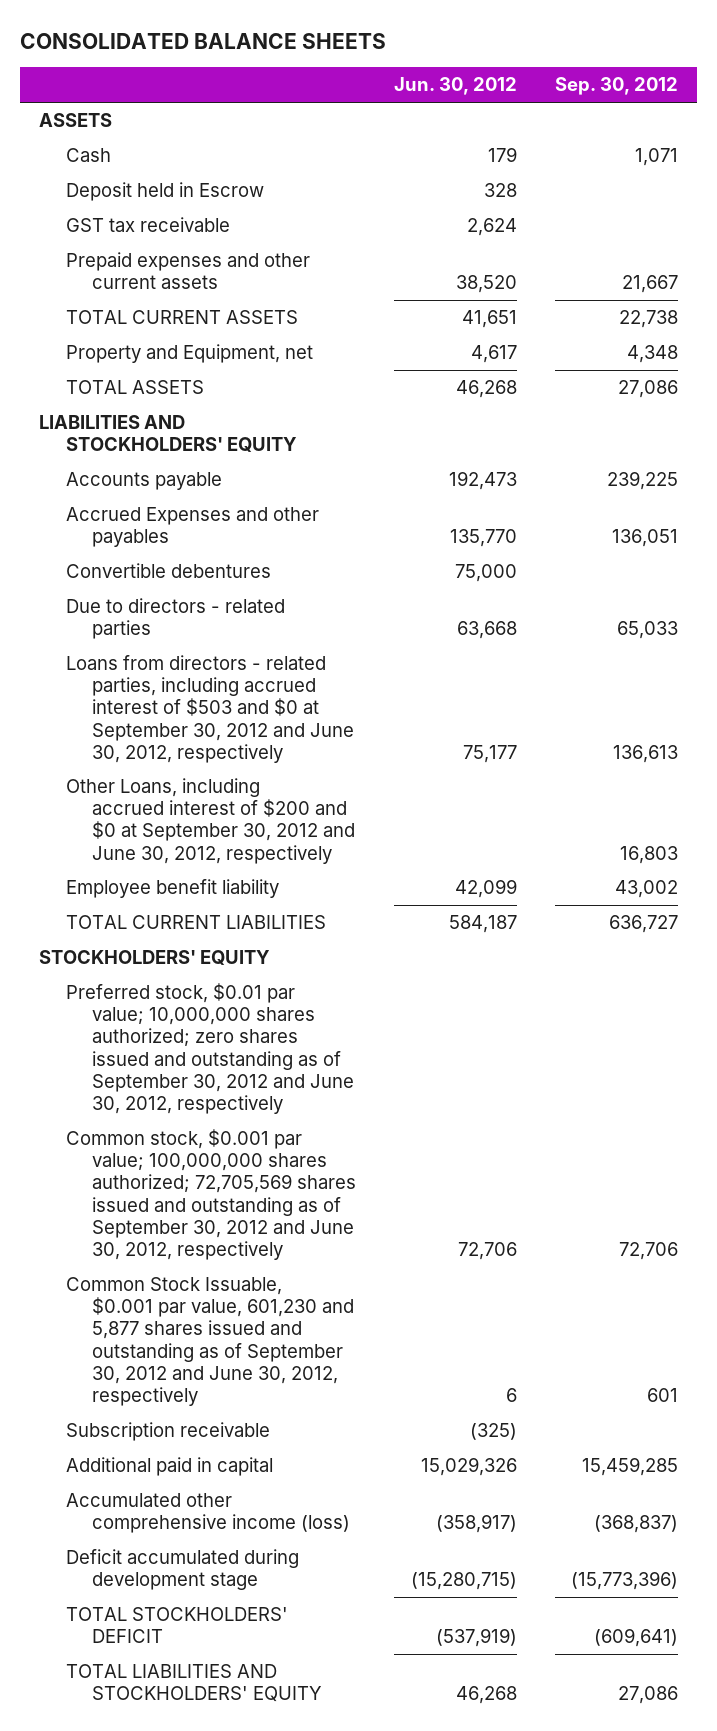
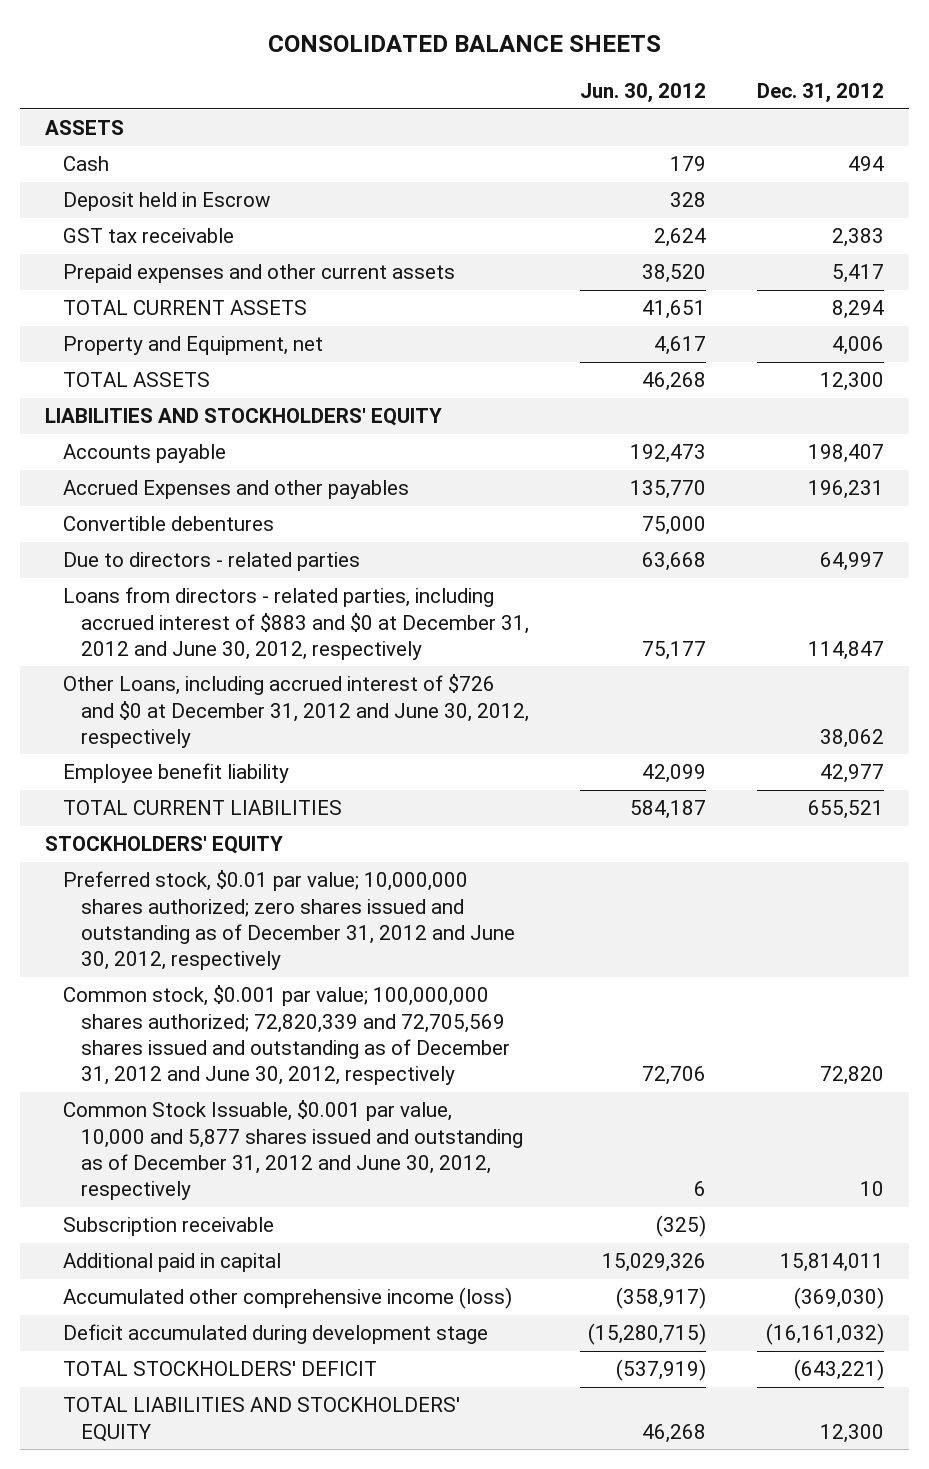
- | Jun. 30, 2012 | Sep. 30, 2012
+ | Jun. 30, 2012 | Dec. 31, 2012
- Loans from directors - related parties, including accrued interest of $503 and $0 at September 30, 2012 and June 30, 2012, respectively | 75,177 | 136,613
- Other Loans, including accrued interest of $200 and $0 at September 30, 2012 and June 30, 2012, respectively | | 16,803
+ Loans from directors - related parties, including accrued interest of $883 and $0 at December 31, 2012 and June 30, 2012, respectively | 75,177 | 114,847
+ Other Loans, including accrued interest of $726 and $0 at December 31, 2012 and June 30, 2012, respectively | | 38,062
- Preferred stock, $0.01 par value; 10,000,000 shares authorized; zero shares issued and outstanding as of September 30, 2012 and June 30, 2012, respectively
- Common stock, $0.001 par value; 100,000,000 shares authorized; 72,705,569 shares issued and outstanding as of September 30, 2012 and June 30, 2012, respectively | 72,706 | 72,706
- Common Stock Issuable, $0.001 par value, 601,230 and 5,877 shares issued and outstanding as of September 30, 2012 and June 30, 2012, respectively | 6 | 601
+ Preferred stock, $0.01 par value; 10,000,000 shares authorized; zero shares issued and outstanding as of December 31, 2012 and June 30, 2012, respectively
+ Common stock, $0.001 par value; 100,000,000 shares authorized; 72,820,339 and 72,705,569 shares issued and outstanding as of December 31, 2012 and June 30, 2012, respectively | 72,706 | 72,820
+ Common Stock Issuable, $0.001 par value, 10,000 and 5,877 shares issued and outstanding as of December 31, 2012 and June 30, 2012, respectively | 6 | 10

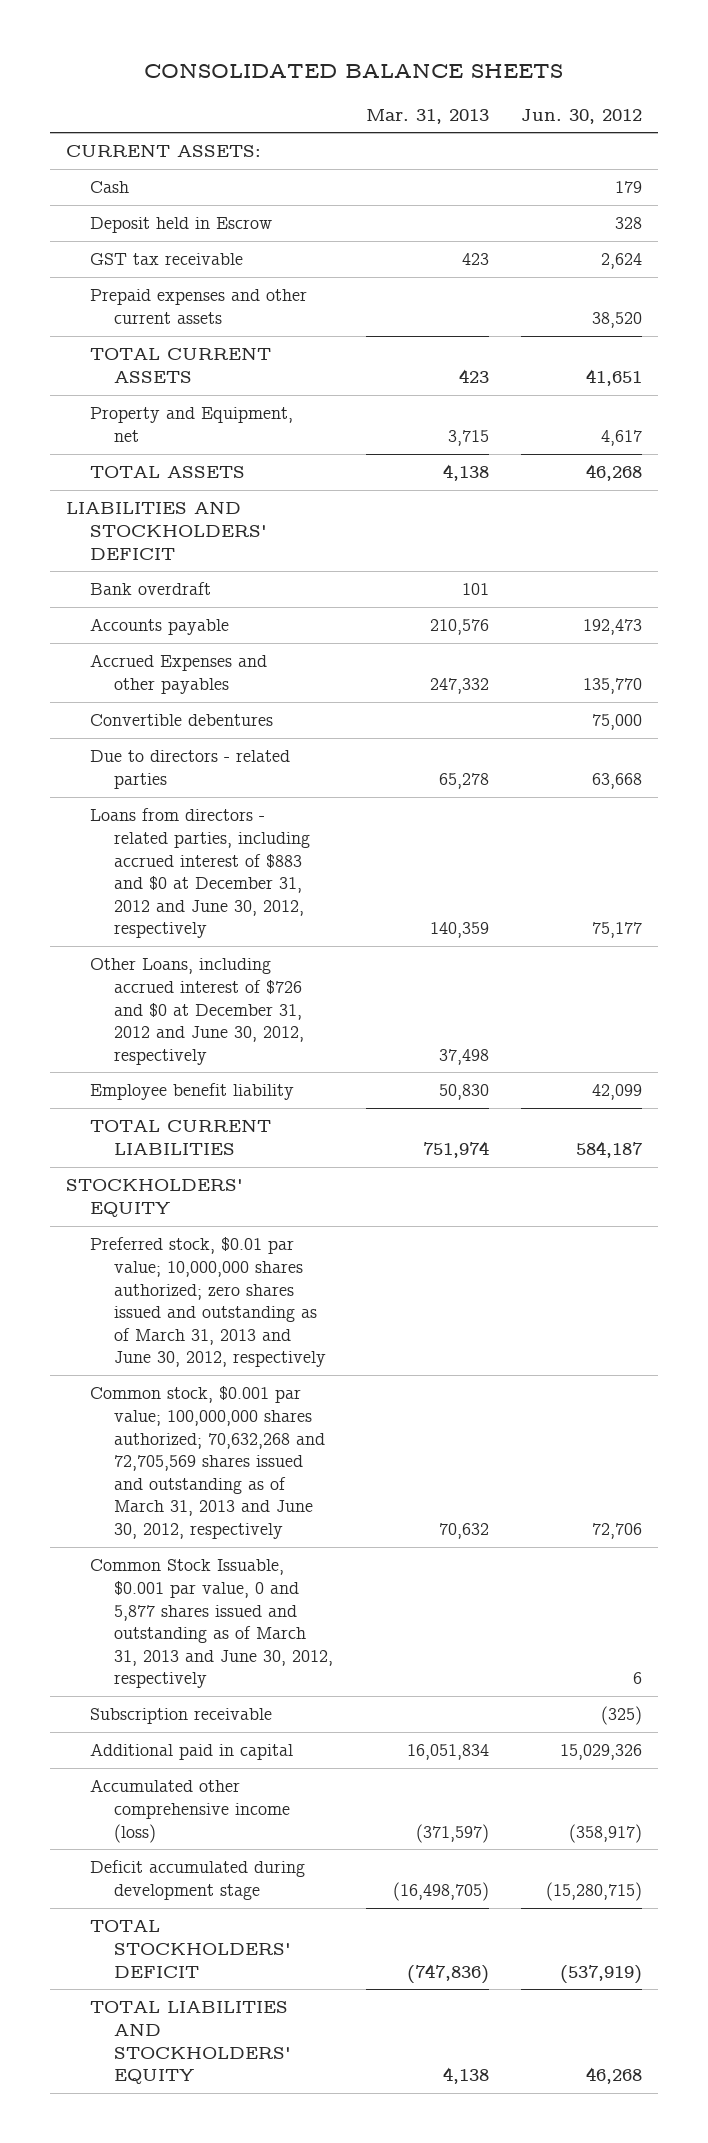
- | Jun. 30, 2012 | Dec. 31, 2012
+ | Mar. 31, 2013 | Jun. 30, 2012
- ASSETS
+ CURRENT ASSETS:
- LIABILITIES AND STOCKHOLDERS' EQUITY
+ LIABILITIES AND STOCKHOLDERS' DEFICIT
+ Bank overdraft | 101 |
- Preferred stock, $0.01 par value; 10,000,000 shares authorized; zero shares issued and outstanding as of December 31, 2012 and June 30, 2012, respectively
- Common stock, $0.001 par value; 100,000,000 shares authorized; 72,820,339 and 72,705,569 shares issued and outstanding as of December 31, 2012 and June 30, 2012, respectively | 72,706 | 72,820
- Common Stock Issuable, $0.001 par value, 10,000 and 5,877 shares issued and outstanding as of December 31, 2012 and June 30, 2012, respectively | 6 | 10
+ Preferred stock, $0.01 par value; 10,000,000 shares authorized; zero shares issued and outstanding as of March 31, 2013 and June 30, 2012, respectively
+ Common stock, $0.001 par value; 100,000,000 shares authorized; 70,632,268 and 72,705,569 shares issued and outstanding as of March 31, 2013 and June 30, 2012, respectively | 70,632 | 72,706
+ Common Stock Issuable, $0.001 par value, 0 and 5,877 shares issued and outstanding as of March 31, 2013 and June 30, 2012, respectively | | 6

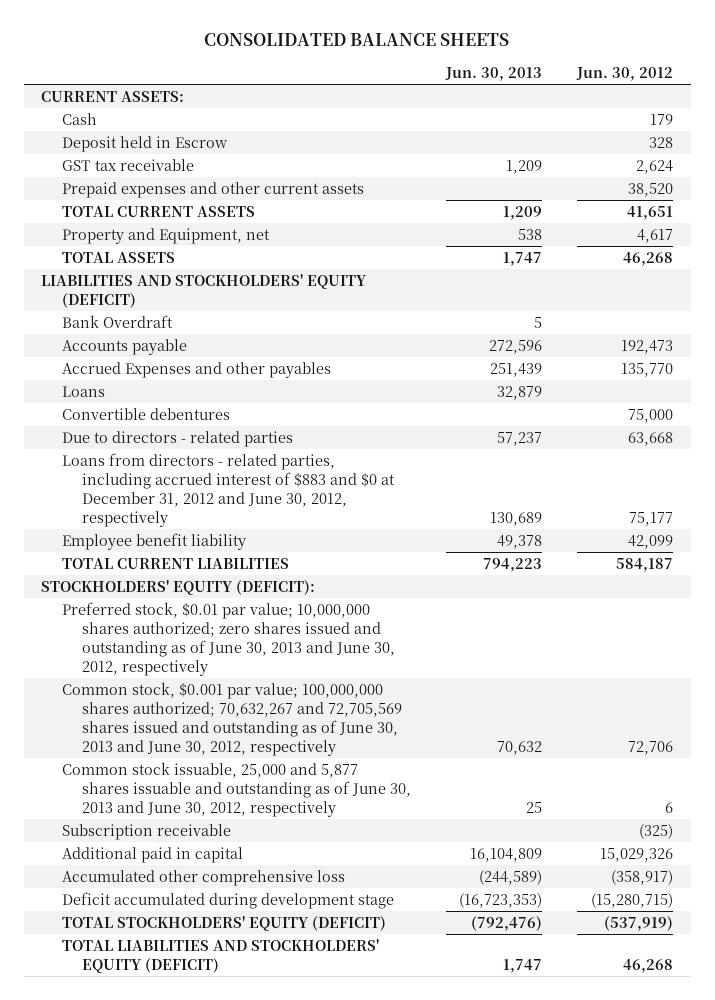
- | Mar. 31, 2013 | Jun. 30, 2012
+ | Jun. 30, 2013 | Jun. 30, 2012
- LIABILITIES AND STOCKHOLDERS' DEFICIT
- Bank overdraft | 101 |
+ LIABILITIES AND STOCKHOLDERS' EQUITY (DEFICIT)
+ Bank Overdraft | 5 |
+ Loans | 32,879 |
- Other Loans, including accrued interest of $726 and $0 at December 31, 2012 and June 30, 2012, respectively | 37,498 |
- STOCKHOLDERS' EQUITY
- Preferred stock, $0.01 par value; 10,000,000 shares authorized; zero shares issued and outstanding as of March 31, 2013 and June 30, 2012, respectively
- Common stock, $0.001 par value; 100,000,000 shares authorized; 70,632,268 and 72,705,569 shares issued and outstanding as of March 31, 2013 and June 30, 2012, respectively | 70,632 | 72,706
- Common Stock Issuable, $0.001 par value, 0 and 5,877 shares issued and outstanding as of March 31, 2013 and June 30, 2012, respectively | | 6
+ STOCKHOLDERS' EQUITY (DEFICIT):
+ Preferred stock, $0.01 par value; 10,000,000 shares authorized; zero shares issued and outstanding as of June 30, 2013 and June 30, 2012, respectively
+ Common stock, $0.001 par value; 100,000,000 shares authorized; 70,632,267 and 72,705,569 shares issued and outstanding as of June 30, 2013 and June 30, 2012, respectively | 70,632 | 72,706
+ Common stock issuable, 25,000 and 5,877 shares issuable and outstanding as of June 30, 2013 and June 30, 2012, respectively | 25 | 6
- Accumulated other comprehensive income (loss) | (371,597) | (358,917)
+ Accumulated other comprehensive loss | (244,589) | (358,917)
- TOTAL STOCKHOLDERS' DEFICIT | (747,836) | (537,919)
- TOTAL LIABILITIES AND STOCKHOLDERS' EQUITY | 4,138 | 46,268
+ TOTAL STOCKHOLDERS' EQUITY (DEFICIT) | (792,476) | (537,919)
+ TOTAL LIABILITIES AND STOCKHOLDERS' EQUITY (DEFICIT) | 1,747 | 46,268

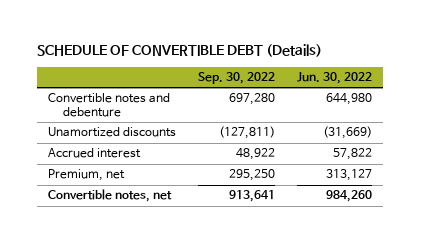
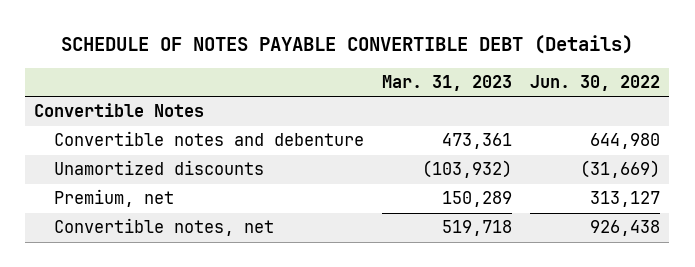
- SCHEDULE OF CONVERTIBLE DEBT (Details)
+ SCHEDULE OF NOTES PAYABLE CONVERTIBLE DEBT (Details)
- | Sep. 30, 2022 | Jun. 30, 2022
+ | Mar. 31, 2023 | Jun. 30, 2022
+ Convertible Notes
- Accrued interest | 48,922 | 57,822
- Convertible notes, net | 913,641 | 984,260
+ Convertible notes, net | 519,718 | 926,438

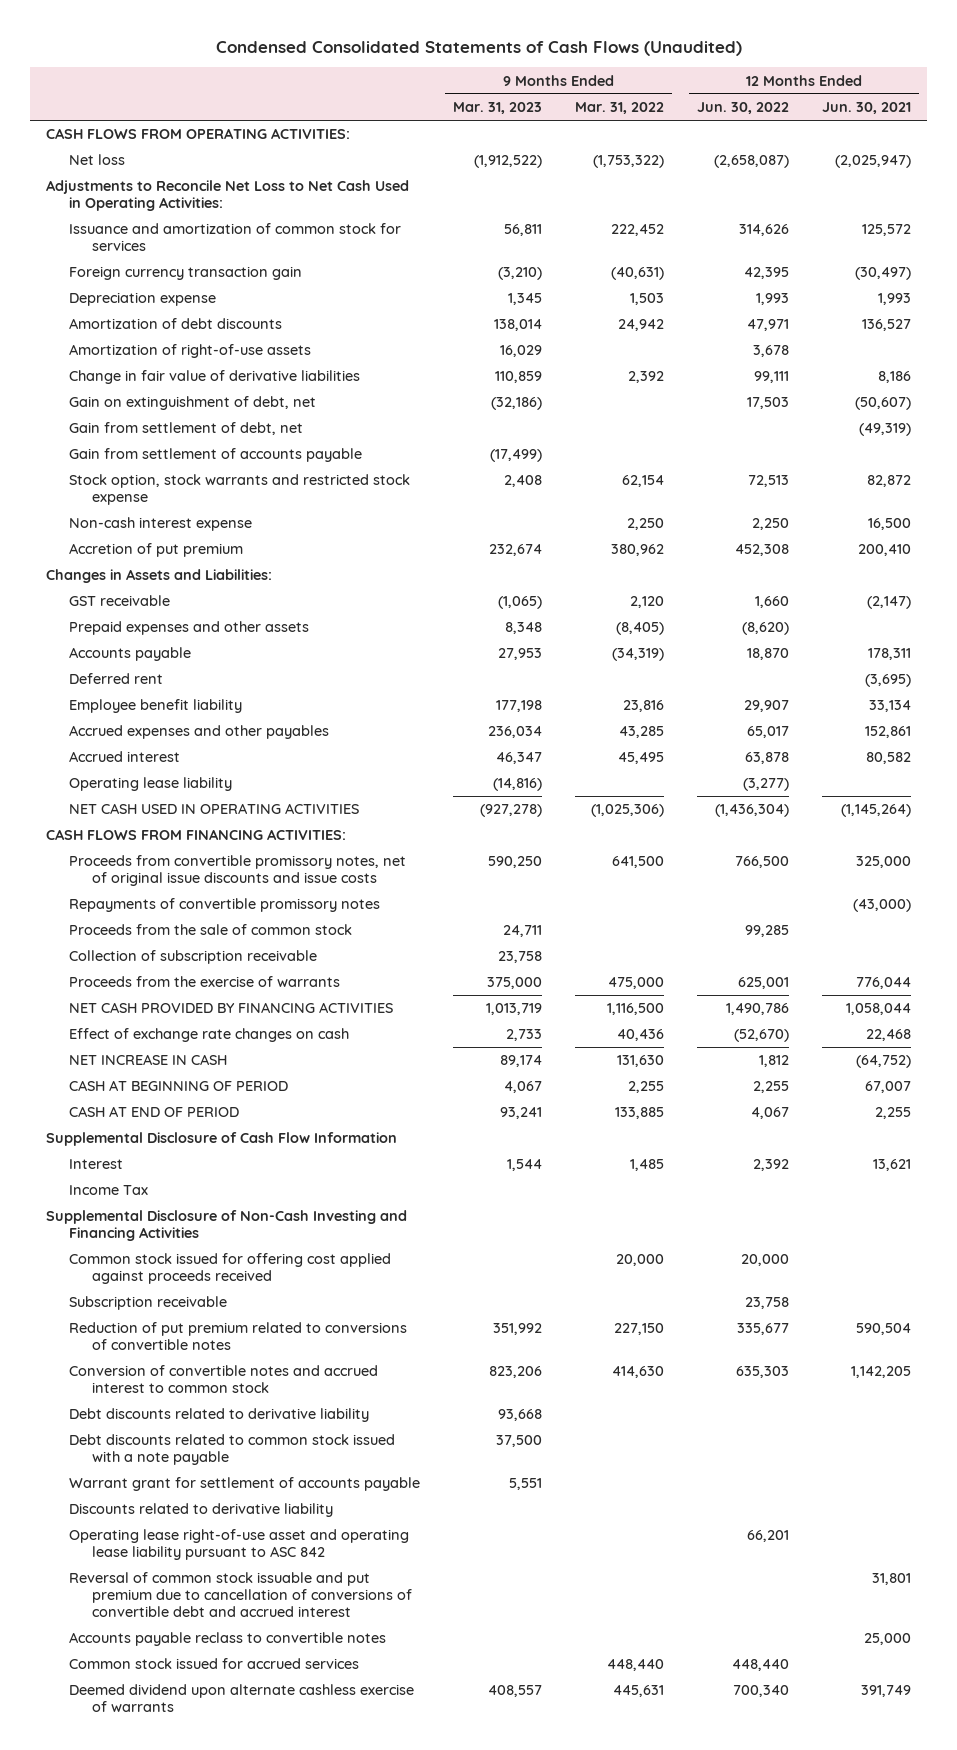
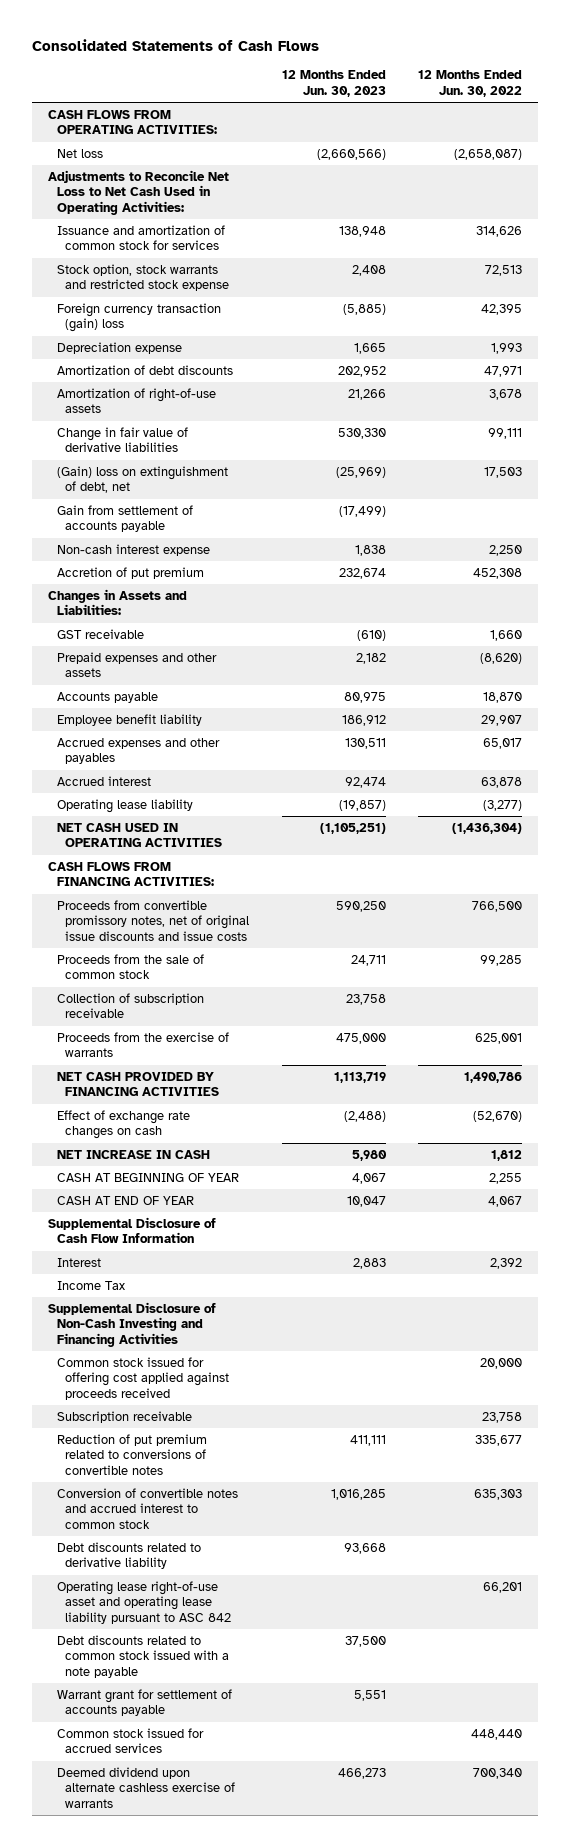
- Condensed Consolidated Statements of Cash Flows (Unaudited)
+ Consolidated Statements of Cash Flows
- | 9 Months Ended Mar. 31, 2023 | 9 Months Ended Mar. 31, 2022 | 12 Months Ended Jun. 30, 2022 | 12 Months Ended Jun. 30, 2021
+ | 12 Months Ended Jun. 30, 2023 | 12 Months Ended Jun. 30, 2022
- Foreign currency transaction gain | (3,210) | (40,631) | 42,395 | (30,497)
moved up: Stock option, stock warrants and restricted stock expense | 2,408 | 72,513
+ Foreign currency transaction (gain) loss | (5,885) | 42,395
- Gain on extinguishment of debt, net | (32,186) | | 17,503 | (50,607)
- Gain from settlement of debt, net | | | | (49,319)
+ (Gain) loss on extinguishment of debt, net | (25,969) | 17,503
- Deferred rent | | | | (3,695)
- Repayments of convertible promissory notes | | | | (43,000)
- CASH AT BEGINNING OF PERIOD | 4,067 | 2,255 | 2,255 | 67,007
- CASH AT END OF PERIOD | 93,241 | 133,885 | 4,067 | 2,255
+ CASH AT BEGINNING OF YEAR | 4,067 | 2,255
+ CASH AT END OF YEAR | 10,047 | 4,067
moved up: Operating lease right-of-use asset and operating lease liability pursuant to ASC 842 | | 66,201
- Discounts related to derivative liability
- Reversal of common stock issuable and put premium due to cancellation of conversions of convertible debt and accrued interest | | | | 31,801
- Accounts payable reclass to convertible notes | | | | 25,000

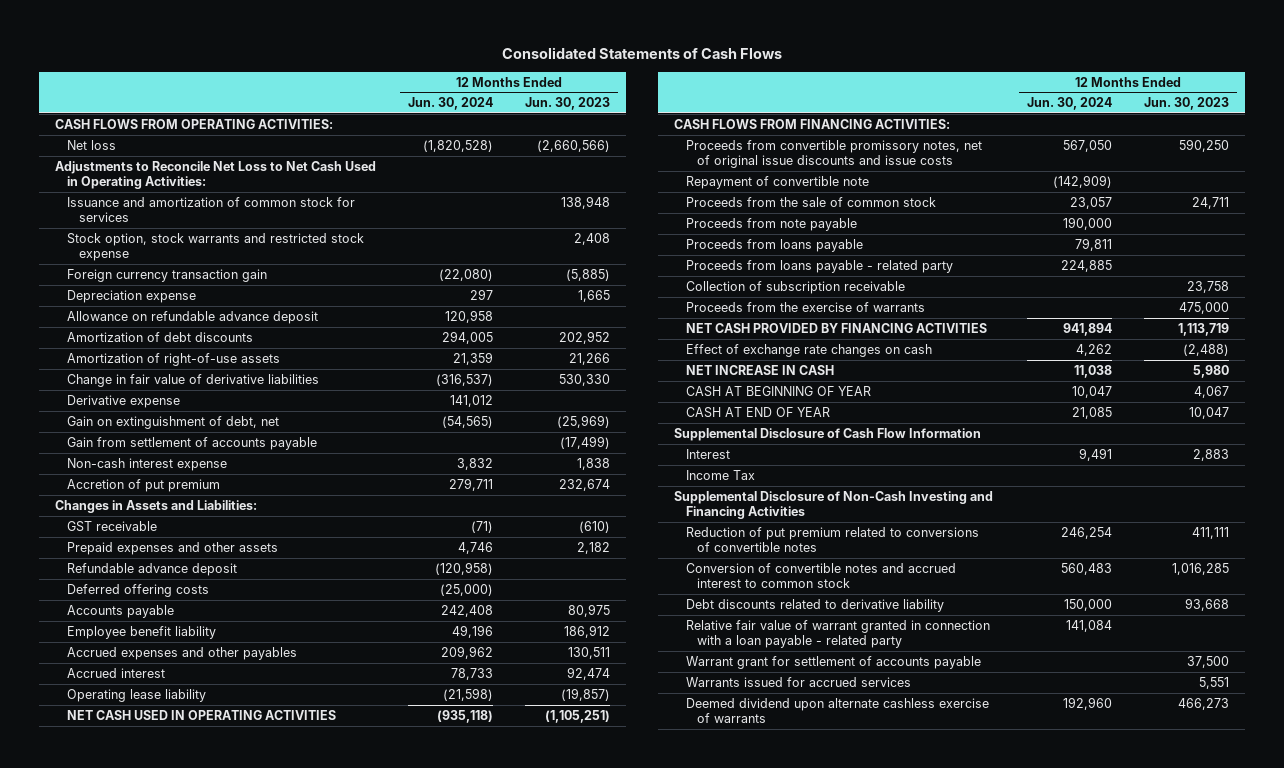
- | 12 Months Ended Jun. 30, 2023 | 12 Months Ended Jun. 30, 2022
+ | 12 Months Ended Jun. 30, 2024 | 12 Months Ended Jun. 30, 2023
- Foreign currency transaction (gain) loss | (5,885) | 42,395
+ Foreign currency transaction gain | (22,080) | (5,885)
+ Allowance on refundable advance deposit | 120,958 |
- (Gain) loss on extinguishment of debt, net | (25,969) | 17,503
+ Derivative expense | 141,012 |
+ Gain on extinguishment of debt, net | (54,565) | (25,969)
+ Refundable advance deposit | (120,958) |
+ Deferred offering costs | (25,000) |
+ Repayment of convertible note | (142,909) |
+ Proceeds from note payable | 190,000 |
+ Proceeds from loans payable | 79,811 |
+ Proceeds from loans payable - related party | 224,885 |
- Common stock issued for offering cost applied against proceeds received | | 20,000
- Subscription receivable | | 23,758
- Operating lease right-of-use asset and operating lease liability pursuant to ASC 842 | | 66,201
- Debt discounts related to common stock issued with a note payable | 37,500 |
- Warrant grant for settlement of accounts payable | 5,551 |
- Common stock issued for accrued services | | 448,440
+ Relative fair value of warrant granted in connection with a loan payable - related party | 141,084 |
+ Warrant grant for settlement of accounts payable | | 37,500
+ Warrants issued for accrued services | | 5,551

